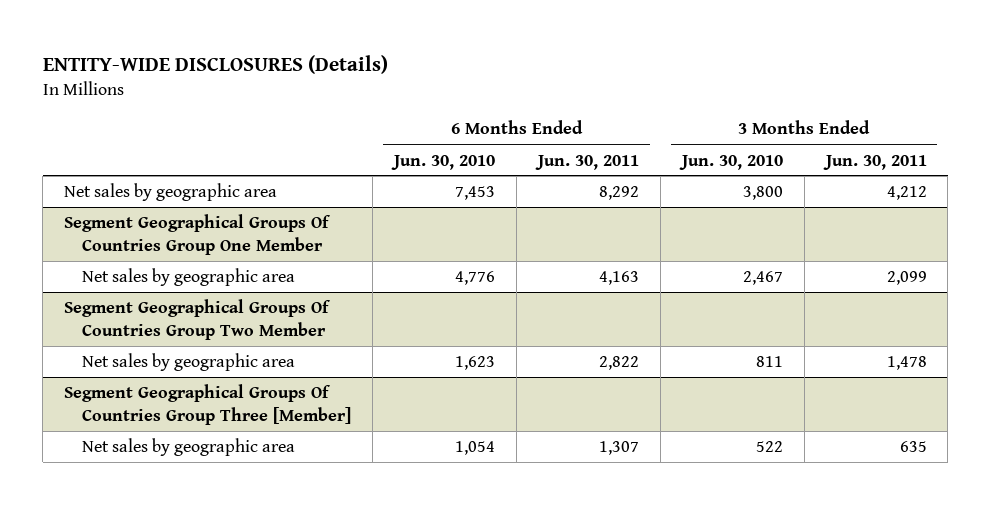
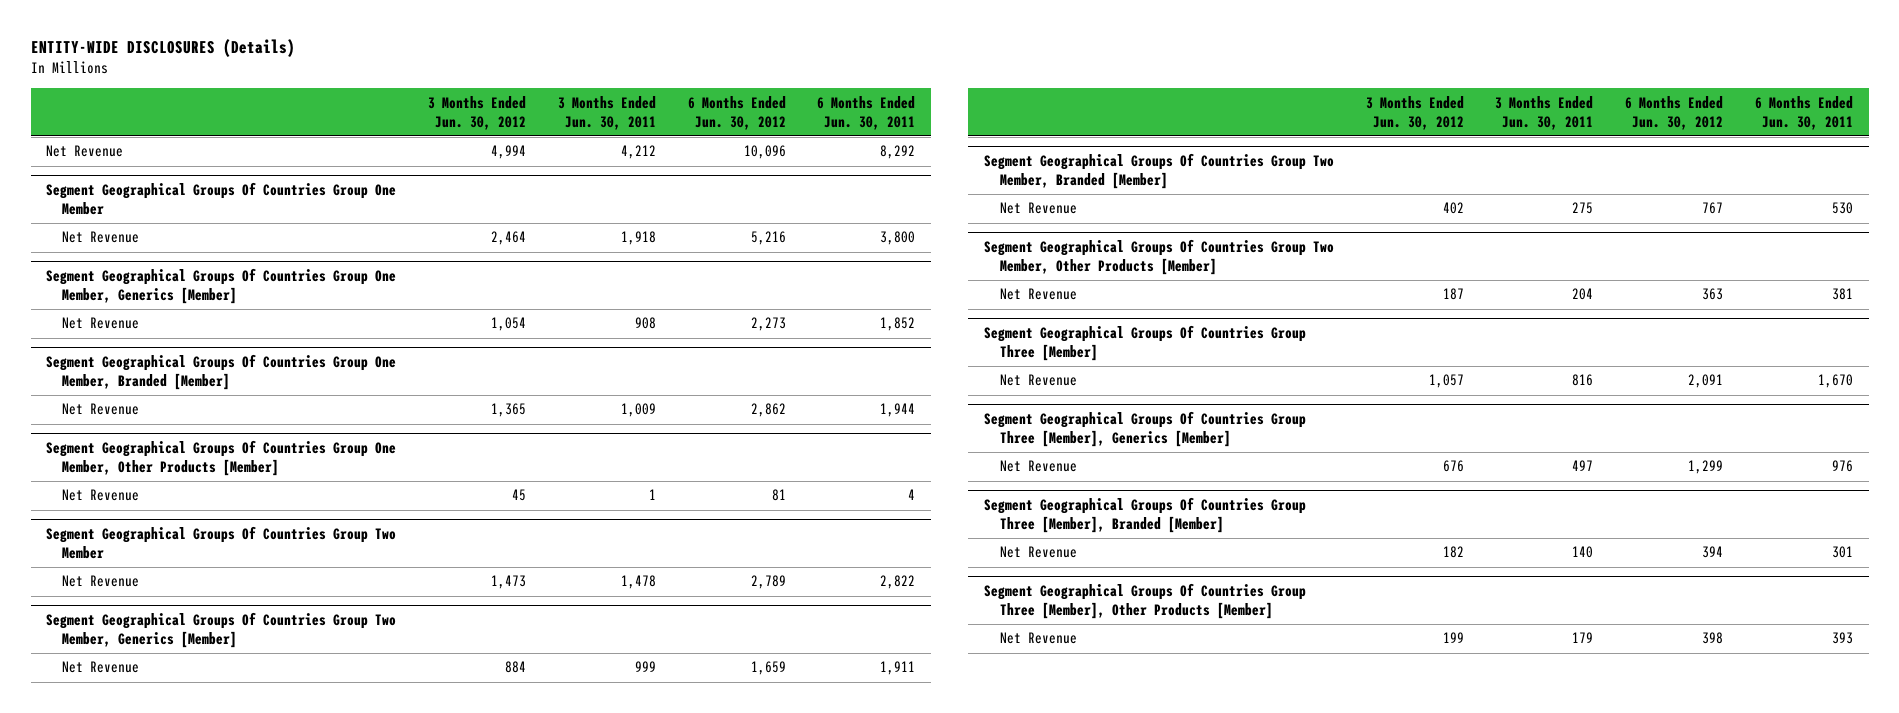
- | 6 Months Ended Jun. 30, 2010 | 6 Months Ended Jun. 30, 2011 | 3 Months Ended Jun. 30, 2010 | 3 Months Ended Jun. 30, 2011
+ | 3 Months Ended Jun. 30, 2012 | 3 Months Ended Jun. 30, 2011 | 6 Months Ended Jun. 30, 2012 | 6 Months Ended Jun. 30, 2011
- Net sales by geographic area | 7,453 | 8,292 | 3,800 | 4,212
+ Net Revenue | 4,994 | 4,212 | 10,096 | 8,292
@ Segment Geographical Groups Of Countries Group One Member
- Net sales by geographic area | 4,776 | 4,163 | 2,467 | 2,099
+ Net Revenue | 2,464 | 1,918 | 5,216 | 3,800
+ Segment Geographical Groups Of Countries Group One Member, Generics [Member]
+ Net Revenue | 1,054 | 908 | 2,273 | 1,852
+ Segment Geographical Groups Of Countries Group One Member, Branded [Member]
+ Net Revenue | 1,365 | 1,009 | 2,862 | 1,944
+ Segment Geographical Groups Of Countries Group One Member, Other Products [Member]
+ Net Revenue | 45 | 1 | 81 | 4
@ Segment Geographical Groups Of Countries Group Two Member
- Net sales by geographic area | 1,623 | 2,822 | 811 | 1,478
+ Net Revenue | 1,473 | 1,478 | 2,789 | 2,822
+ Segment Geographical Groups Of Countries Group Two Member, Generics [Member]
+ Net Revenue | 884 | 999 | 1,659 | 1,911
+ Segment Geographical Groups Of Countries Group Two Member, Branded [Member]
+ Net Revenue | 402 | 275 | 767 | 530
+ Segment Geographical Groups Of Countries Group Two Member, Other Products [Member]
+ Net Revenue | 187 | 204 | 363 | 381
@ Segment Geographical Groups Of Countries Group Three [Member]
- Net sales by geographic area | 1,054 | 1,307 | 522 | 635
+ Net Revenue | 1,057 | 816 | 2,091 | 1,670
+ Segment Geographical Groups Of Countries Group Three [Member], Generics [Member]
+ Net Revenue | 676 | 497 | 1,299 | 976
+ Segment Geographical Groups Of Countries Group Three [Member], Branded [Member]
+ Net Revenue | 182 | 140 | 394 | 301
+ Segment Geographical Groups Of Countries Group Three [Member], Other Products [Member]
+ Net Revenue | 199 | 179 | 398 | 393

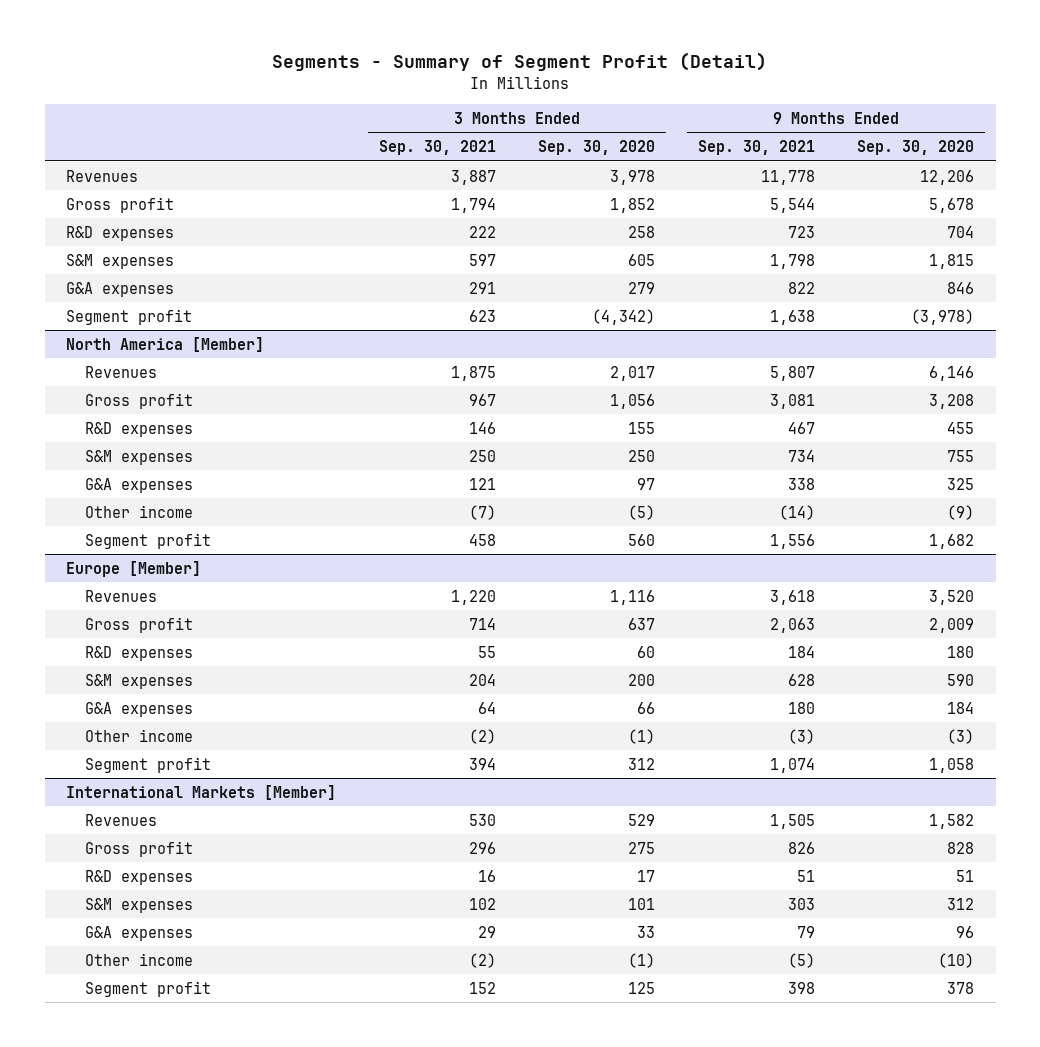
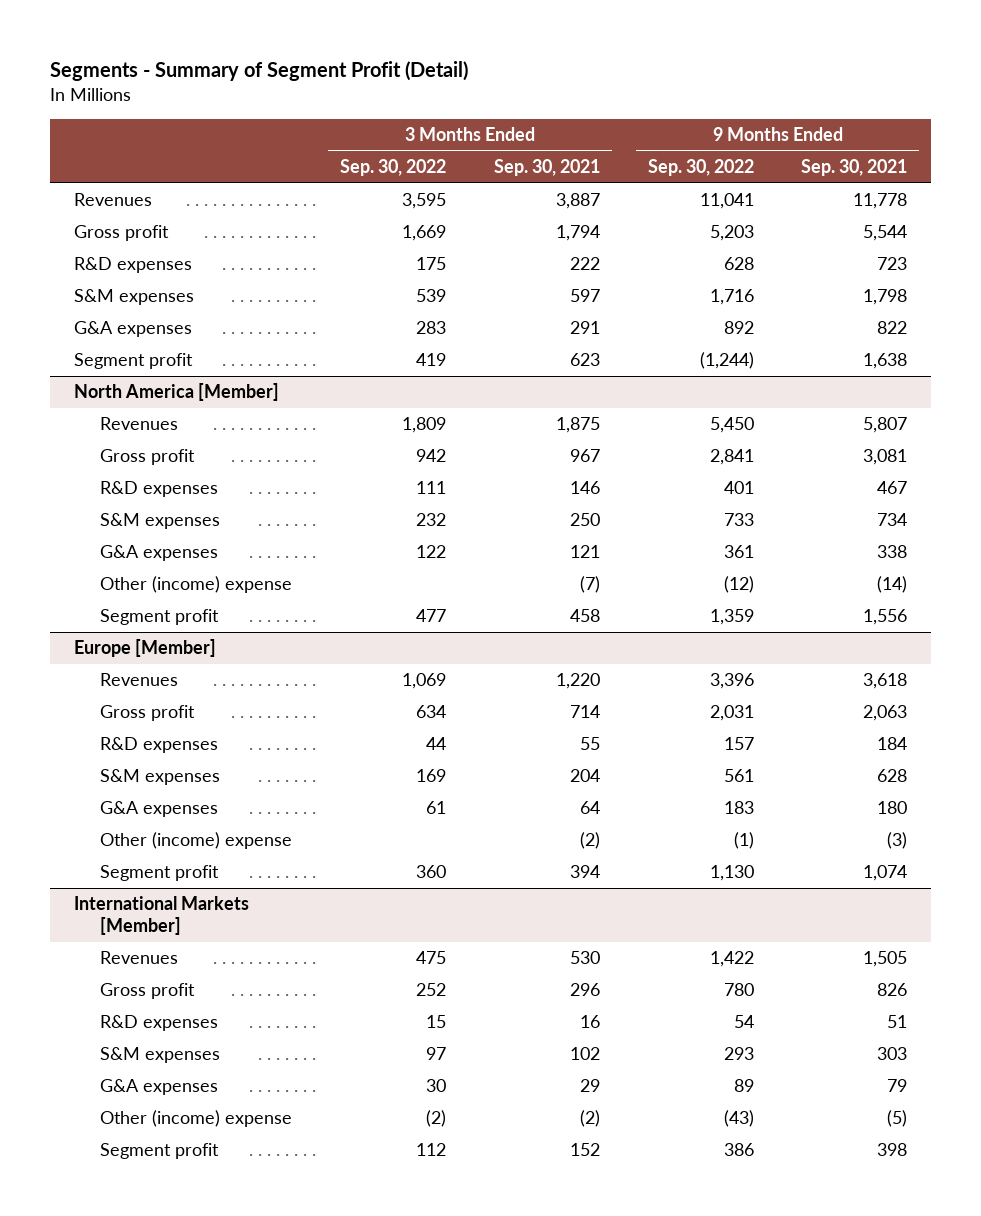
- | 3 Months Ended Sep. 30, 2021 | 3 Months Ended Sep. 30, 2020 | 9 Months Ended Sep. 30, 2021 | 9 Months Ended Sep. 30, 2020
+ | 3 Months Ended Sep. 30, 2022 | 3 Months Ended Sep. 30, 2021 | 9 Months Ended Sep. 30, 2022 | 9 Months Ended Sep. 30, 2021
@ North America [Member]
- Other income | (7) | (5) | (14) | (9)
+ Other (income) expense | | (7) | (12) | (14)
@ Europe [Member]
- Other income | (2) | (1) | (3) | (3)
+ Other (income) expense | | (2) | (1) | (3)
@ International Markets [Member]
- Other income | (2) | (1) | (5) | (10)
+ Other (income) expense | (2) | (2) | (43) | (5)

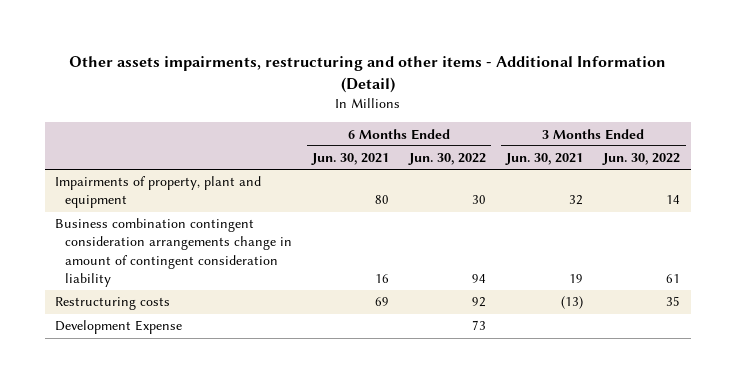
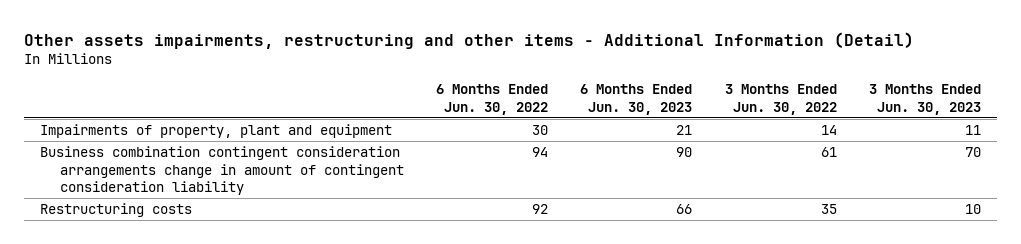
- | 6 Months Ended Jun. 30, 2021 | 6 Months Ended Jun. 30, 2022 | 3 Months Ended Jun. 30, 2021 | 3 Months Ended Jun. 30, 2022
+ | 6 Months Ended Jun. 30, 2022 | 6 Months Ended Jun. 30, 2023 | 3 Months Ended Jun. 30, 2022 | 3 Months Ended Jun. 30, 2023
- Development Expense | | 73 | |

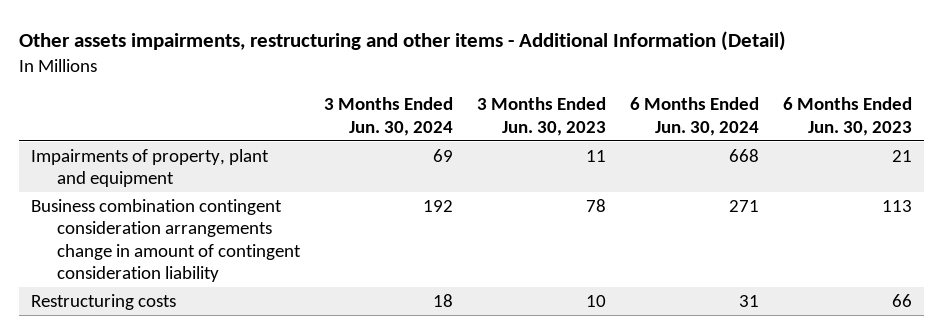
- | 6 Months Ended Jun. 30, 2022 | 6 Months Ended Jun. 30, 2023 | 3 Months Ended Jun. 30, 2022 | 3 Months Ended Jun. 30, 2023
+ | 3 Months Ended Jun. 30, 2024 | 3 Months Ended Jun. 30, 2023 | 6 Months Ended Jun. 30, 2024 | 6 Months Ended Jun. 30, 2023
- Business combination contingent consideration arrangements change in amount of contingent consideration liability | 94 | 90 | 61 | 70
+ Business combination contingent consideration arrangements change in amount of contingent consideration liability | 192 | 78 | 271 | 113

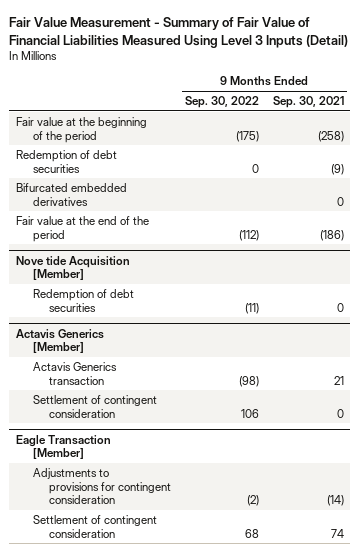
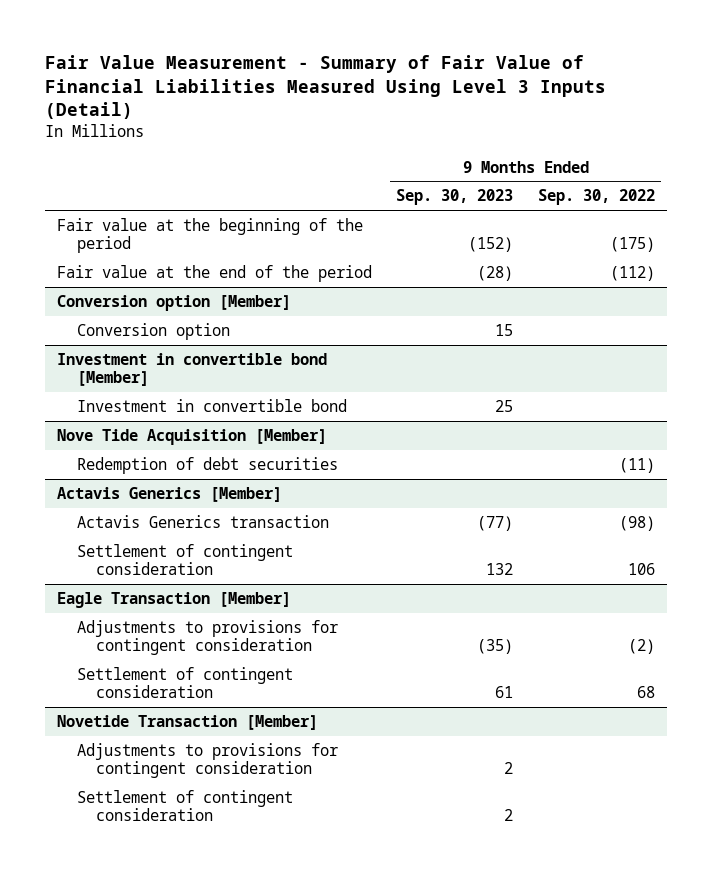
- | 9 Months Ended Sep. 30, 2022 | 9 Months Ended Sep. 30, 2021
+ | 9 Months Ended Sep. 30, 2023 | 9 Months Ended Sep. 30, 2022
- Redemption of debt securities | 0 | (9)
- Bifurcated embedded derivatives | | 0
- Nove tide Acquisition [Member]
+ Conversion option [Member]
+ Conversion option | 15 |
+ Investment in convertible bond [Member]
+ Investment in convertible bond | 25 |
+ Nove Tide Acquisition [Member]
+ Novetide Transaction [Member]
+ Adjustments to provisions for contingent consideration | 2 |
+ Settlement of contingent consideration | 2 |

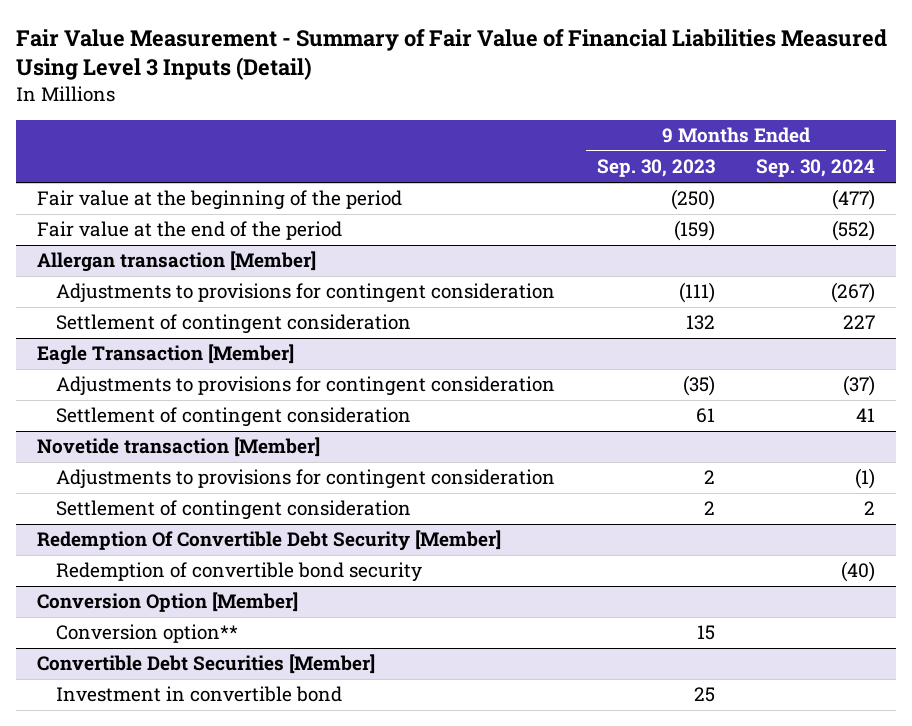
- | 9 Months Ended Sep. 30, 2023 | 9 Months Ended Sep. 30, 2022
+ | 9 Months Ended Sep. 30, 2023 | 9 Months Ended Sep. 30, 2024
- Fair value at the beginning of the period | (152) | (175)
- Fair value at the end of the period | (28) | (112)
- Conversion option [Member]
- Conversion option | 15 |
- Investment in convertible bond [Member]
- Investment in convertible bond | 25 |
- Nove Tide Acquisition [Member]
- Redemption of debt securities | | (11)
- Actavis Generics [Member]
- Actavis Generics transaction | (77) | (98)
+ Fair value at the beginning of the period | (250) | (477)
+ Fair value at the end of the period | (159) | (552)
+ Allergan transaction [Member]
+ Adjustments to provisions for contingent consideration | (111) | (267)
- Novetide Transaction [Member]
+ Novetide transaction [Member]
+ Redemption Of Convertible Debt Security [Member]
+ Redemption of convertible bond security | | (40)
+ Conversion Option [Member]
+ Conversion option** | 15 |
+ Convertible Debt Securities [Member]
+ Investment in convertible bond | 25 |

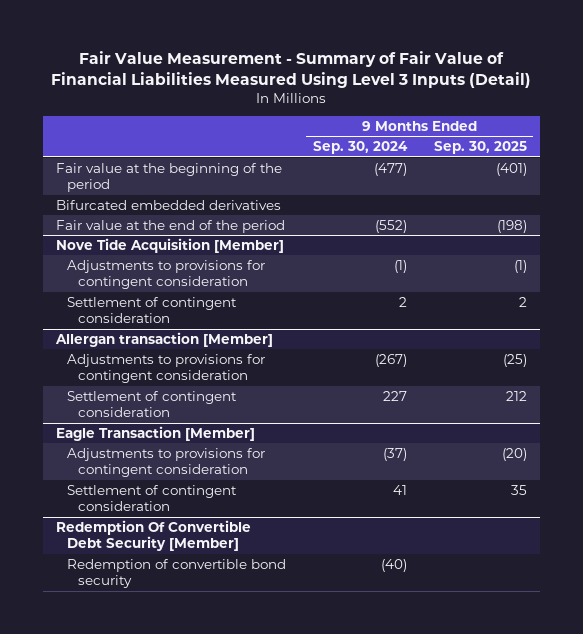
- | 9 Months Ended Sep. 30, 2023 | 9 Months Ended Sep. 30, 2024
+ | 9 Months Ended Sep. 30, 2024 | 9 Months Ended Sep. 30, 2025
+ Bifurcated embedded derivatives
+ Nove Tide Acquisition [Member]
+ Adjustments to provisions for contingent consideration | (1) | (1)
+ Settlement of contingent consideration | 2 | 2
- Novetide transaction [Member]
- Adjustments to provisions for contingent consideration | 2 | (1)
- Settlement of contingent consideration | 2 | 2
- Conversion Option [Member]
- Conversion option** | 15 |
- Convertible Debt Securities [Member]
- Investment in convertible bond | 25 |

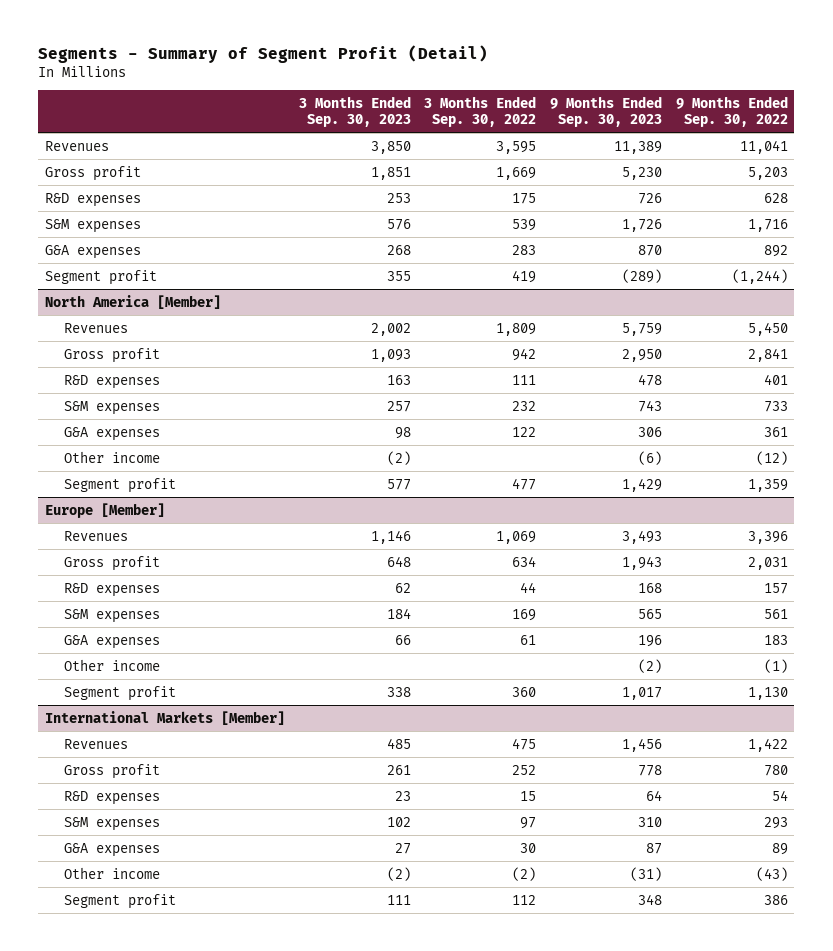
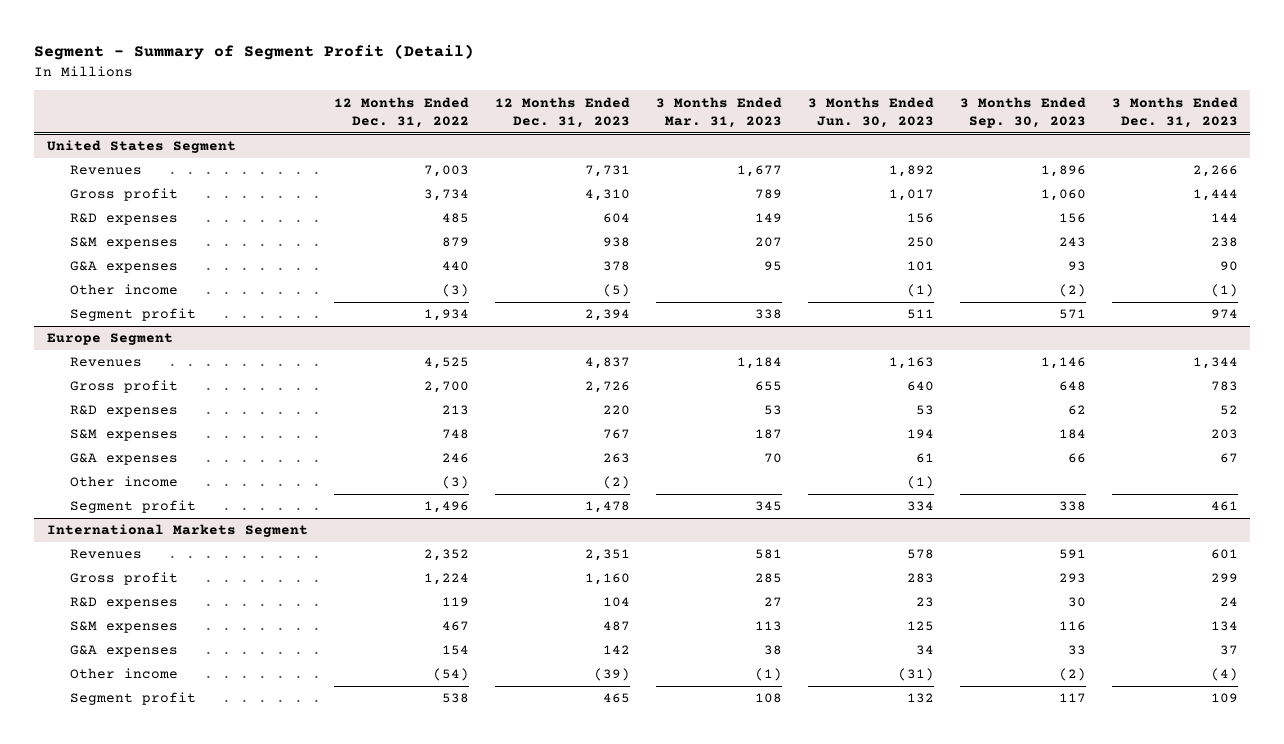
- Segments - Summary of Segment Profit (Detail)
+ Segment - Summary of Segment Profit (Detail)
- | 3 Months Ended Sep. 30, 2023 | 3 Months Ended Sep. 30, 2022 | 9 Months Ended Sep. 30, 2023 | 9 Months Ended Sep. 30, 2022
+ | 12 Months Ended Dec. 31, 2022 | 12 Months Ended Dec. 31, 2023 | 3 Months Ended Mar. 31, 2023 | 3 Months Ended Jun. 30, 2023 | 3 Months Ended Sep. 30, 2023 | 3 Months Ended Dec. 31, 2023
- Revenues | 3,850 | 3,595 | 11,389 | 11,041
- Gross profit | 1,851 | 1,669 | 5,230 | 5,203
- R&D expenses | 253 | 175 | 726 | 628
- S&M expenses | 576 | 539 | 1,726 | 1,716
- G&A expenses | 268 | 283 | 870 | 892
- Segment profit | 355 | 419 | (289) | (1,244)
- North America [Member]
- Revenues | 2,002 | 1,809 | 5,759 | 5,450
- Gross profit | 1,093 | 942 | 2,950 | 2,841
- R&D expenses | 163 | 111 | 478 | 401
- S&M expenses | 257 | 232 | 743 | 733
- G&A expenses | 98 | 122 | 306 | 361
+ United States Segment
+ Revenues | 7,003 | 7,731 | 1,677 | 1,892 | 1,896 | 2,266
+ Gross profit | 3,734 | 4,310 | 789 | 1,017 | 1,060 | 1,444
+ R&D expenses | 485 | 604 | 149 | 156 | 156 | 144
+ S&M expenses | 879 | 938 | 207 | 250 | 243 | 238
+ G&A expenses | 440 | 378 | 95 | 101 | 93 | 90
- Segment profit | 577 | 477 | 1,429 | 1,359
- Europe [Member]
+ Segment profit | 1,934 | 2,394 | 338 | 511 | 571 | 974
+ Europe Segment
- International Markets [Member]
- Revenues | 485 | 475 | 1,456 | 1,422
- Gross profit | 261 | 252 | 778 | 780
- R&D expenses | 23 | 15 | 64 | 54
- S&M expenses | 102 | 97 | 310 | 293
- G&A expenses | 27 | 30 | 87 | 89
+ International Markets Segment
+ Revenues | 2,352 | 2,351 | 581 | 578 | 591 | 601
+ Gross profit | 1,224 | 1,160 | 285 | 283 | 293 | 299
+ R&D expenses | 119 | 104 | 27 | 23 | 30 | 24
+ S&M expenses | 467 | 487 | 113 | 125 | 116 | 134
+ G&A expenses | 154 | 142 | 38 | 34 | 33 | 37
- Segment profit | 111 | 112 | 348 | 386
+ Segment profit | 538 | 465 | 108 | 132 | 117 | 109

